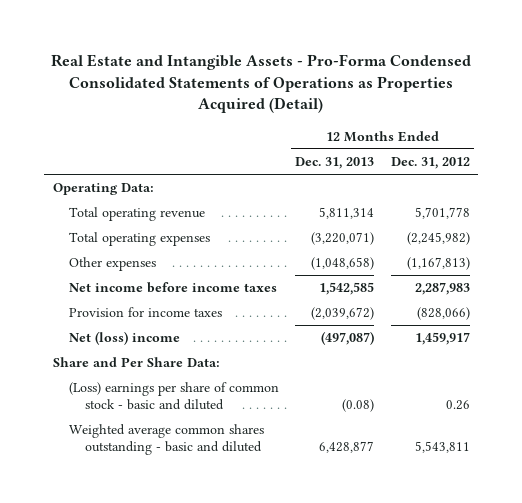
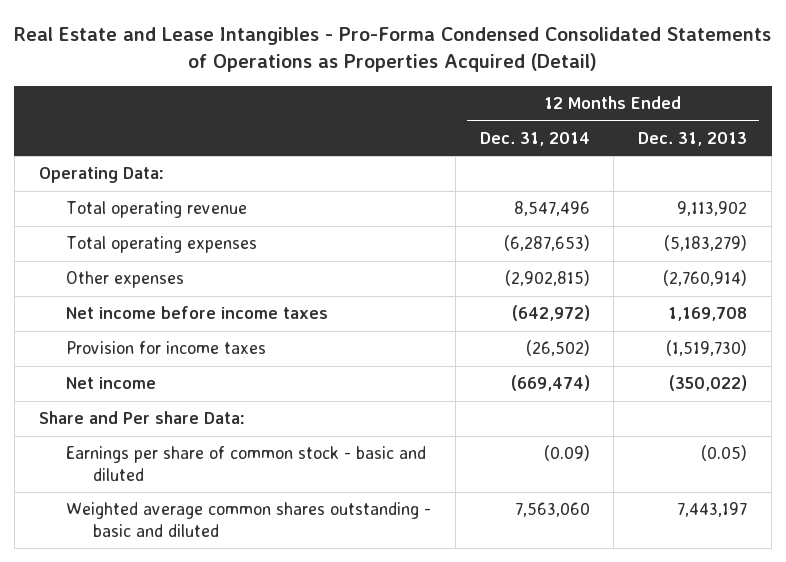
- Real Estate and Intangible Assets - Pro-Forma Condensed Consolidated Statements of Operations as Properties Acquired (Detail)
+ Real Estate and Lease Intangibles - Pro-Forma Condensed Consolidated Statements of Operations as Properties Acquired (Detail)
- | 12 Months Ended Dec. 31, 2013 | 12 Months Ended Dec. 31, 2012
+ | 12 Months Ended Dec. 31, 2014 | 12 Months Ended Dec. 31, 2013
- Total operating revenue | 5,811,314 | 5,701,778
- Total operating expenses | (3,220,071) | (2,245,982)
- Other expenses | (1,048,658) | (1,167,813)
- Net income before income taxes | 1,542,585 | 2,287,983
- Provision for income taxes | (2,039,672) | (828,066)
- Net (loss) income | (497,087) | 1,459,917
- Share and Per Share Data:
- (Loss) earnings per share of common stock - basic and diluted | (0.08) | 0.26
- Weighted average common shares outstanding - basic and diluted | 6,428,877 | 5,543,811
+ Total operating revenue | 8,547,496 | 9,113,902
+ Total operating expenses | (6,287,653) | (5,183,279)
+ Other expenses | (2,902,815) | (2,760,914)
+ Net income before income taxes | (642,972) | 1,169,708
+ Provision for income taxes | (26,502) | (1,519,730)
+ Net income | (669,474) | (350,022)
+ Share and Per share Data:
+ Earnings per share of common stock - basic and diluted | (0.09) | (0.05)
+ Weighted average common shares outstanding - basic and diluted | 7,563,060 | 7,443,197

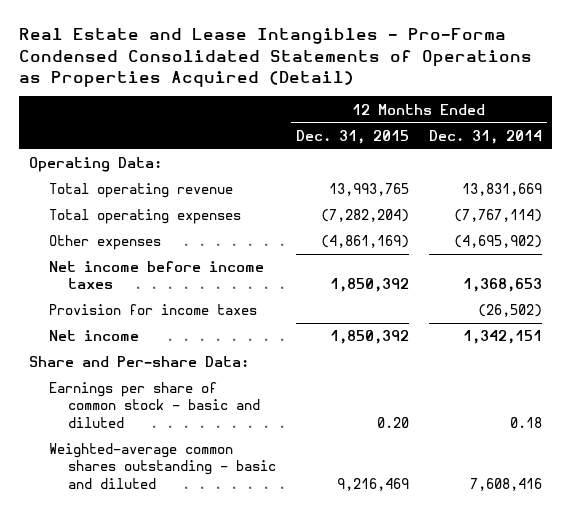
- | 12 Months Ended Dec. 31, 2014 | 12 Months Ended Dec. 31, 2013
+ | 12 Months Ended Dec. 31, 2015 | 12 Months Ended Dec. 31, 2014
- Total operating revenue | 8,547,496 | 9,113,902
- Total operating expenses | (6,287,653) | (5,183,279)
- Other expenses | (2,902,815) | (2,760,914)
- Net income before income taxes | (642,972) | 1,169,708
+ Total operating revenue | 13,993,765 | 13,831,669
+ Total operating expenses | (7,282,204) | (7,767,114)
+ Other expenses | (4,861,169) | (4,695,902)
+ Net income before income taxes | 1,850,392 | 1,368,653
- Net income | (669,474) | (350,022)
- Share and Per share Data:
- Earnings per share of common stock - basic and diluted | (0.09) | (0.05)
- Weighted average common shares outstanding - basic and diluted | 7,563,060 | 7,443,197
+ Net income | 1,850,392 | 1,342,151
+ Share and Per-share Data:
+ Earnings per share of common stock - basic and diluted | 0.20 | 0.18
+ Weighted-average common shares outstanding - basic and diluted | 9,216,469 | 7,608,416

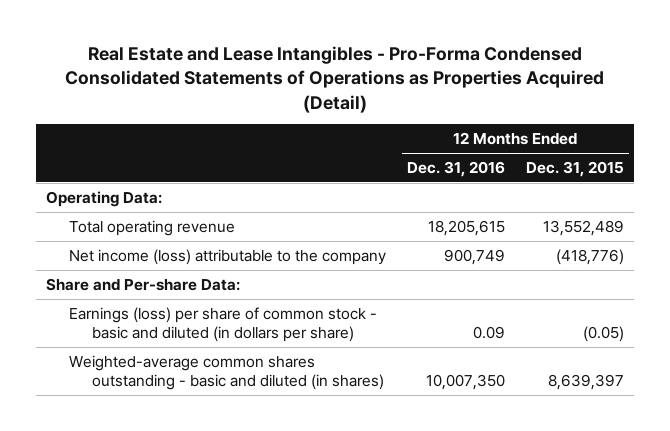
- | 12 Months Ended Dec. 31, 2015 | 12 Months Ended Dec. 31, 2014
+ | 12 Months Ended Dec. 31, 2016 | 12 Months Ended Dec. 31, 2015
- Total operating revenue | 13,993,765 | 13,831,669
- Total operating expenses | (7,282,204) | (7,767,114)
- Other expenses | (4,861,169) | (4,695,902)
- Net income before income taxes | 1,850,392 | 1,368,653
- Provision for income taxes | | (26,502)
- Net income | 1,850,392 | 1,342,151
+ Total operating revenue | 18,205,615 | 13,552,489
+ Net income (loss) attributable to the company | 900,749 | (418,776)
- Earnings per share of common stock - basic and diluted | 0.20 | 0.18
- Weighted-average common shares outstanding - basic and diluted | 9,216,469 | 7,608,416
+ Earnings (loss) per share of common stock - basic and diluted (in dollars per share) | 0.09 | (0.05)
+ Weighted-average common shares outstanding - basic and diluted (in shares) | 10,007,350 | 8,639,397

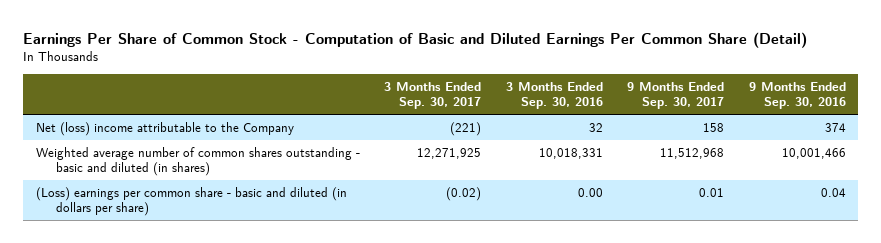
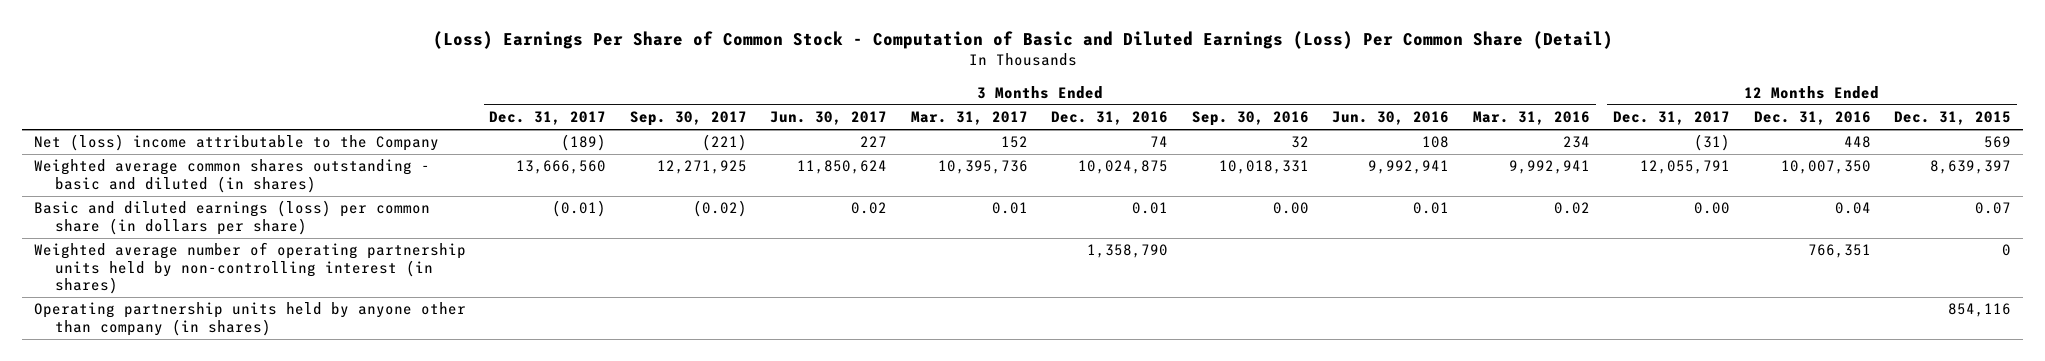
- Earnings Per Share of Common Stock - Computation of Basic and Diluted Earnings Per Common Share (Detail)
+ (Loss) Earnings Per Share of Common Stock - Computation of Basic and Diluted Earnings (Loss) Per Common Share (Detail)
- | 3 Months Ended Sep. 30, 2017 | 3 Months Ended Sep. 30, 2016 | 9 Months Ended Sep. 30, 2017 | 9 Months Ended Sep. 30, 2016
+ | 3 Months Ended Dec. 31, 2017 | 3 Months Ended Sep. 30, 2017 | 3 Months Ended Jun. 30, 2017 | 3 Months Ended Mar. 31, 2017 | 3 Months Ended Dec. 31, 2016 | 3 Months Ended Sep. 30, 2016 | 3 Months Ended Jun. 30, 2016 | 3 Months Ended Mar. 31, 2016 | 12 Months Ended Dec. 31, 2017 | 12 Months Ended Dec. 31, 2016 | 12 Months Ended Dec. 31, 2015
- Weighted average number of common shares outstanding - basic and diluted (in shares) | 12,271,925 | 10,018,331 | 11,512,968 | 10,001,466
- (Loss) earnings per common share - basic and diluted (in dollars per share) | (0.02) | 0.00 | 0.01 | 0.04
+ Weighted average common shares outstanding - basic and diluted (in shares) | 13,666,560 | 12,271,925 | 11,850,624 | 10,395,736 | 10,024,875 | 10,018,331 | 9,992,941 | 9,992,941 | 12,055,791 | 10,007,350 | 8,639,397
+ Basic and diluted earnings (loss) per common share (in dollars per share) | (0.01) | (0.02) | 0.02 | 0.01 | 0.01 | 0.00 | 0.01 | 0.02 | 0.00 | 0.04 | 0.07
+ Weighted average number of operating partnership units held by non-controlling interest (in shares) | | | | | 1,358,790 | | | | | 766,351 | 0
+ Operating partnership units held by anyone other than company (in shares) | | | | | | | | | | | 854,116

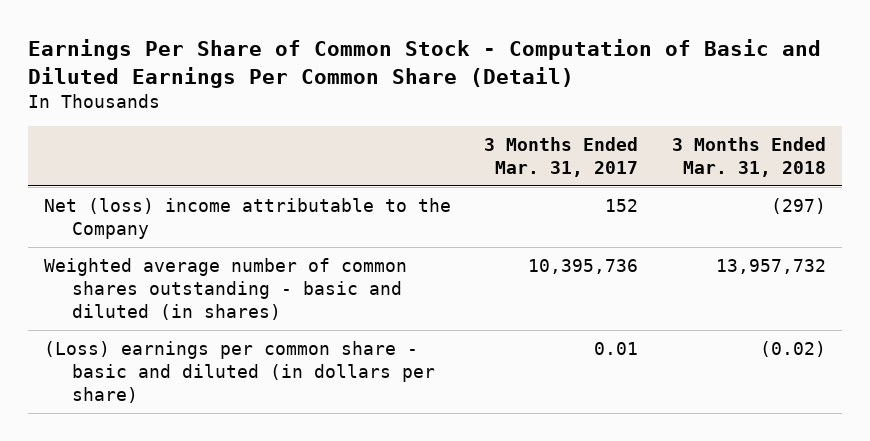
- (Loss) Earnings Per Share of Common Stock - Computation of Basic and Diluted Earnings (Loss) Per Common Share (Detail)
+ Earnings Per Share of Common Stock - Computation of Basic and Diluted Earnings Per Common Share (Detail)
- | 3 Months Ended Dec. 31, 2017 | 3 Months Ended Sep. 30, 2017 | 3 Months Ended Jun. 30, 2017 | 3 Months Ended Mar. 31, 2017 | 3 Months Ended Dec. 31, 2016 | 3 Months Ended Sep. 30, 2016 | 3 Months Ended Jun. 30, 2016 | 3 Months Ended Mar. 31, 2016 | 12 Months Ended Dec. 31, 2017 | 12 Months Ended Dec. 31, 2016 | 12 Months Ended Dec. 31, 2015
+ | 3 Months Ended Mar. 31, 2017 | 3 Months Ended Mar. 31, 2018
- Weighted average common shares outstanding - basic and diluted (in shares) | 13,666,560 | 12,271,925 | 11,850,624 | 10,395,736 | 10,024,875 | 10,018,331 | 9,992,941 | 9,992,941 | 12,055,791 | 10,007,350 | 8,639,397
- Basic and diluted earnings (loss) per common share (in dollars per share) | (0.01) | (0.02) | 0.02 | 0.01 | 0.01 | 0.00 | 0.01 | 0.02 | 0.00 | 0.04 | 0.07
- Weighted average number of operating partnership units held by non-controlling interest (in shares) | | | | | 1,358,790 | | | | | 766,351 | 0
- Operating partnership units held by anyone other than company (in shares) | | | | | | | | | | | 854,116
+ Weighted average number of common shares outstanding - basic and diluted (in shares) | 10,395,736 | 13,957,732
+ (Loss) earnings per common share - basic and diluted (in dollars per share) | 0.01 | (0.02)

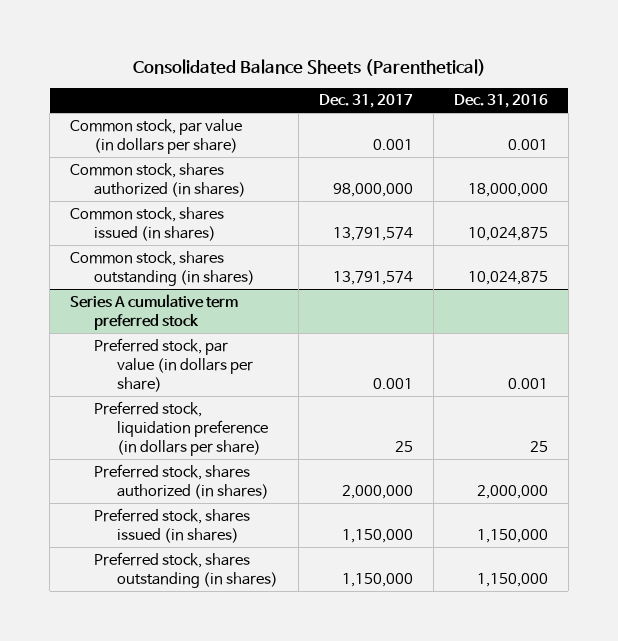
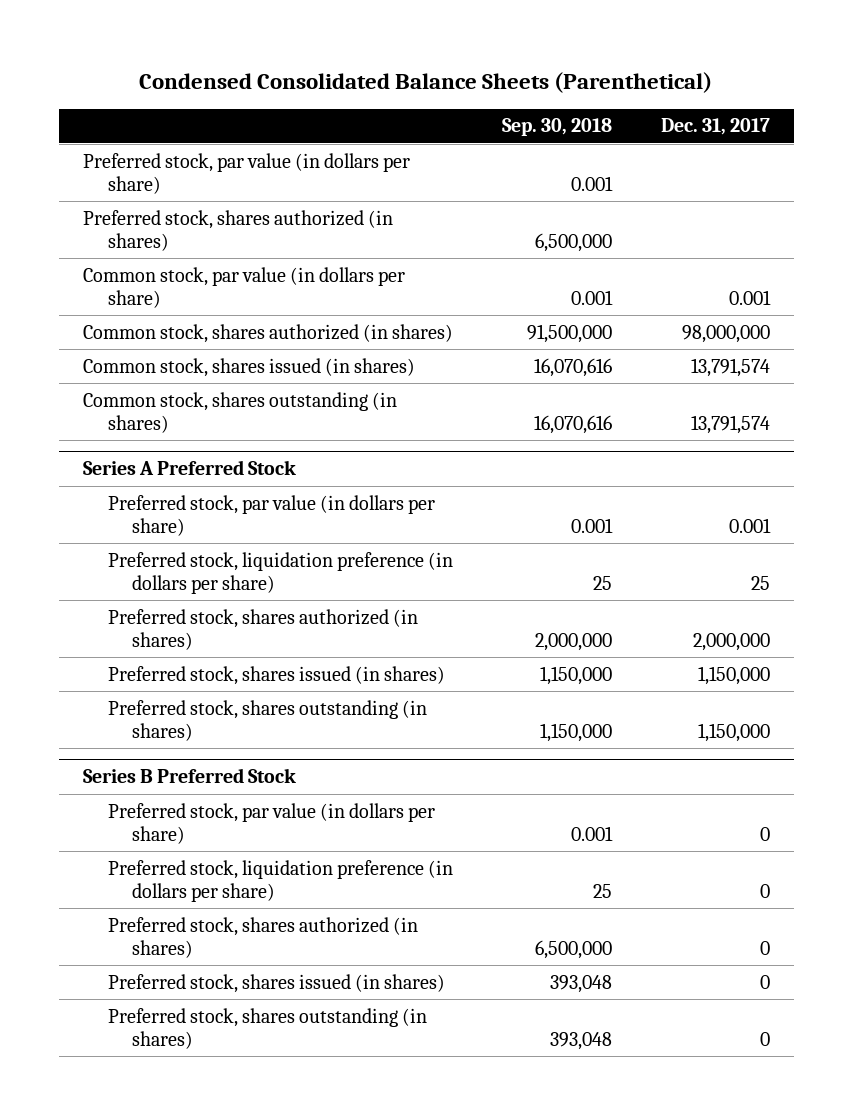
- Consolidated Balance Sheets (Parenthetical)
+ Condensed Consolidated Balance Sheets (Parenthetical)
- | Dec. 31, 2017 | Dec. 31, 2016
+ | Sep. 30, 2018 | Dec. 31, 2017
+ Preferred stock, par value (in dollars per share) | 0.001 |
+ Preferred stock, shares authorized (in shares) | 6,500,000 |
- Series A cumulative term preferred stock
+ Series A Preferred Stock
+ Series B Preferred Stock
+ Preferred stock, par value (in dollars per share) | 0.001 | 0
+ Preferred stock, liquidation preference (in dollars per share) | 25 | 0
+ Preferred stock, shares authorized (in shares) | 6,500,000 | 0
+ Preferred stock, shares issued (in shares) | 393,048 | 0
+ Preferred stock, shares outstanding (in shares) | 393,048 | 0

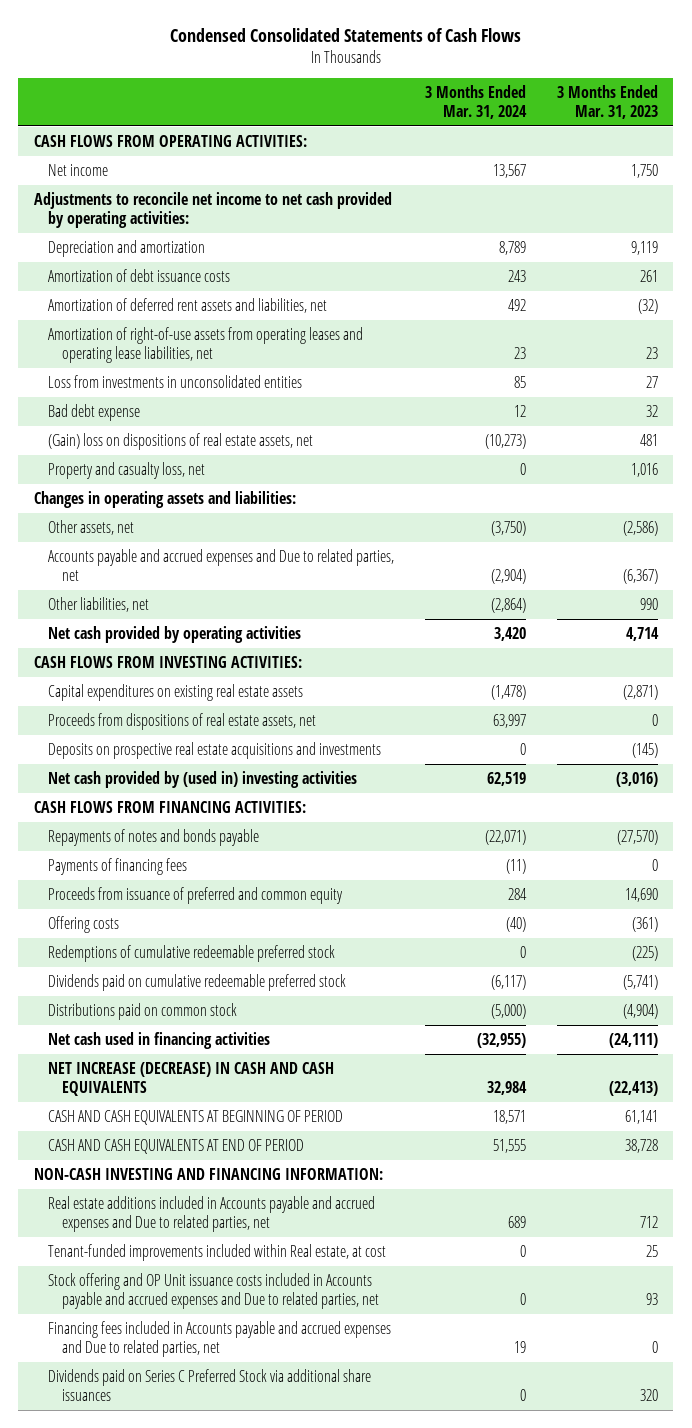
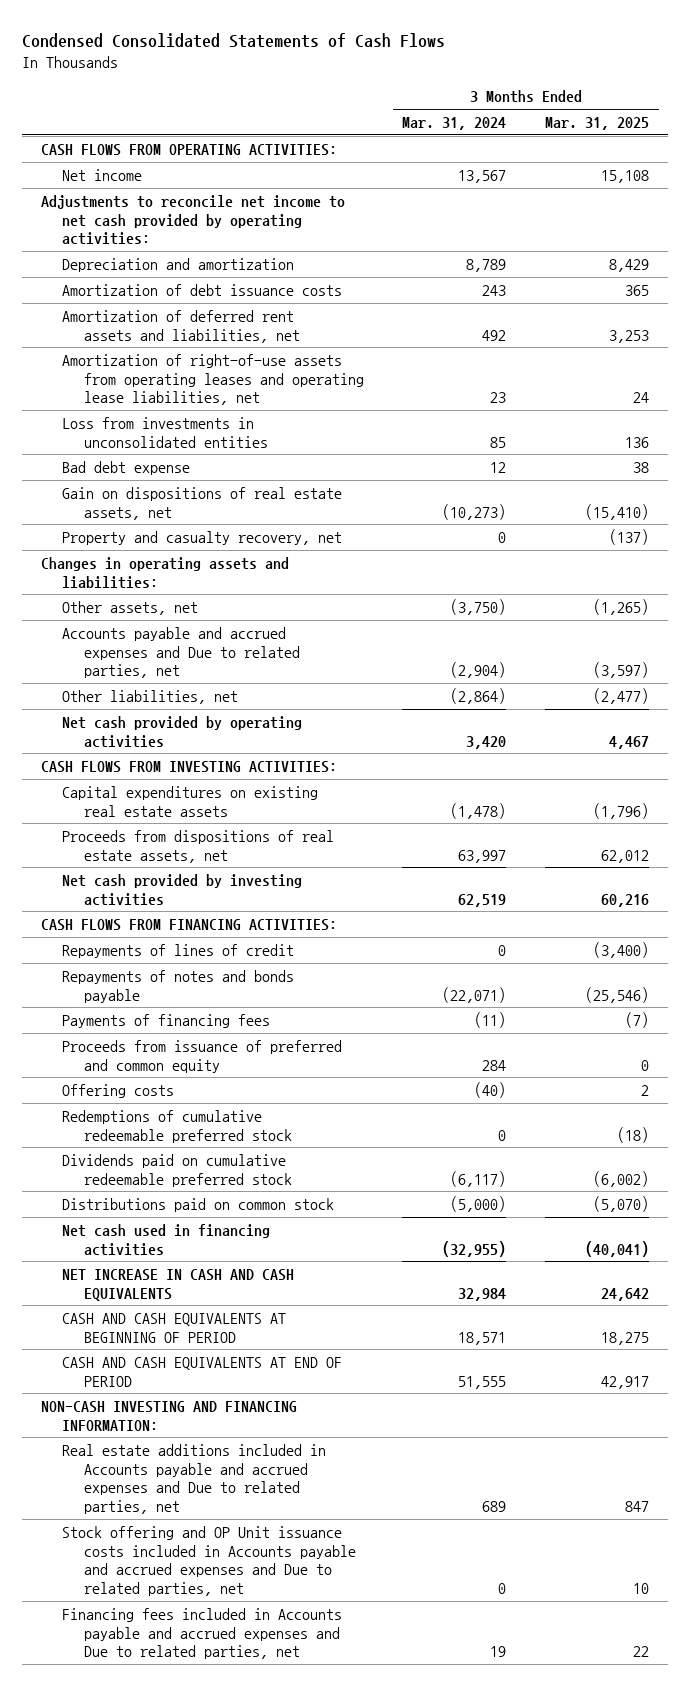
- | 3 Months Ended Mar. 31, 2024 | 3 Months Ended Mar. 31, 2023
+ | 3 Months Ended Mar. 31, 2024 | 3 Months Ended Mar. 31, 2025
- (Gain) loss on dispositions of real estate assets, net | (10,273) | 481
- Property and casualty loss, net | 0 | 1,016
+ Gain on dispositions of real estate assets, net | (10,273) | (15,410)
+ Property and casualty recovery, net | 0 | (137)
- Deposits on prospective real estate acquisitions and investments | 0 | (145)
- Net cash provided by (used in) investing activities | 62,519 | (3,016)
+ Net cash provided by investing activities | 62,519 | 60,216
+ Repayments of lines of credit | 0 | (3,400)
- NET INCREASE (DECREASE) IN CASH AND CASH EQUIVALENTS | 32,984 | (22,413)
+ NET INCREASE IN CASH AND CASH EQUIVALENTS | 32,984 | 24,642
- Tenant-funded improvements included within Real estate, at cost | 0 | 25
- Dividends paid on Series C Preferred Stock via additional share issuances | 0 | 320

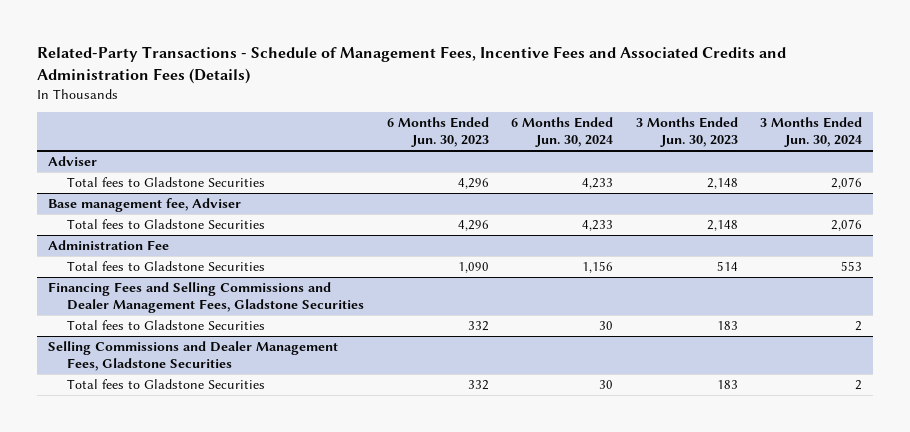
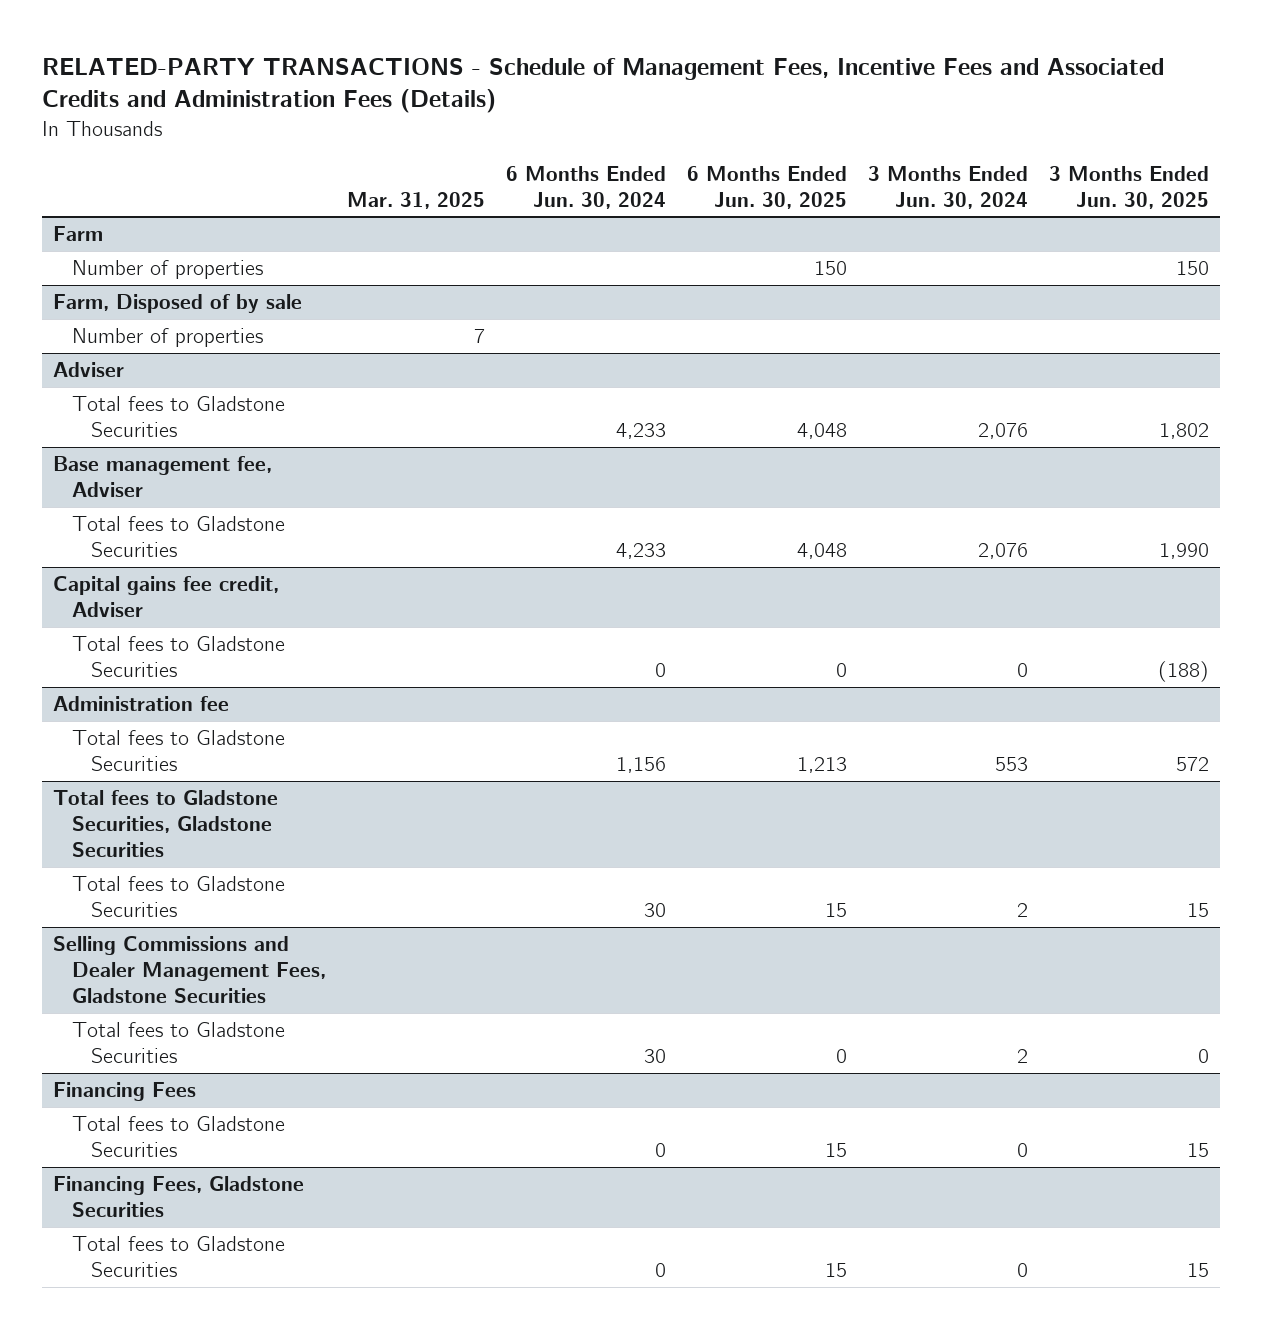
- Related-Party Transactions - Schedule of Management Fees, Incentive Fees and Associated Credits and Administration Fees (Details)
+ RELATED-PARTY TRANSACTIONS - Schedule of Management Fees, Incentive Fees and Associated Credits and Administration Fees (Details)
- | 6 Months Ended Jun. 30, 2023 | 6 Months Ended Jun. 30, 2024 | 3 Months Ended Jun. 30, 2023 | 3 Months Ended Jun. 30, 2024
+ | Mar. 31, 2025 | 6 Months Ended Jun. 30, 2024 | 6 Months Ended Jun. 30, 2025 | 3 Months Ended Jun. 30, 2024 | 3 Months Ended Jun. 30, 2025
+ Farm
+ Number of properties | | | 150 | | 150
+ Farm, Disposed of by sale
+ Number of properties | 7 | | | |
- Administration Fee
+ Capital gains fee credit, Adviser
+ Total fees to Gladstone Securities | | 0 | 0 | 0 | (188)
+ Administration fee
- Financing Fees and Selling Commissions and Dealer Management Fees, Gladstone Securities
+ Total fees to Gladstone Securities, Gladstone Securities
+ Financing Fees
+ Total fees to Gladstone Securities | | 0 | 15 | 0 | 15
+ Financing Fees, Gladstone Securities
+ Total fees to Gladstone Securities | | 0 | 15 | 0 | 15

